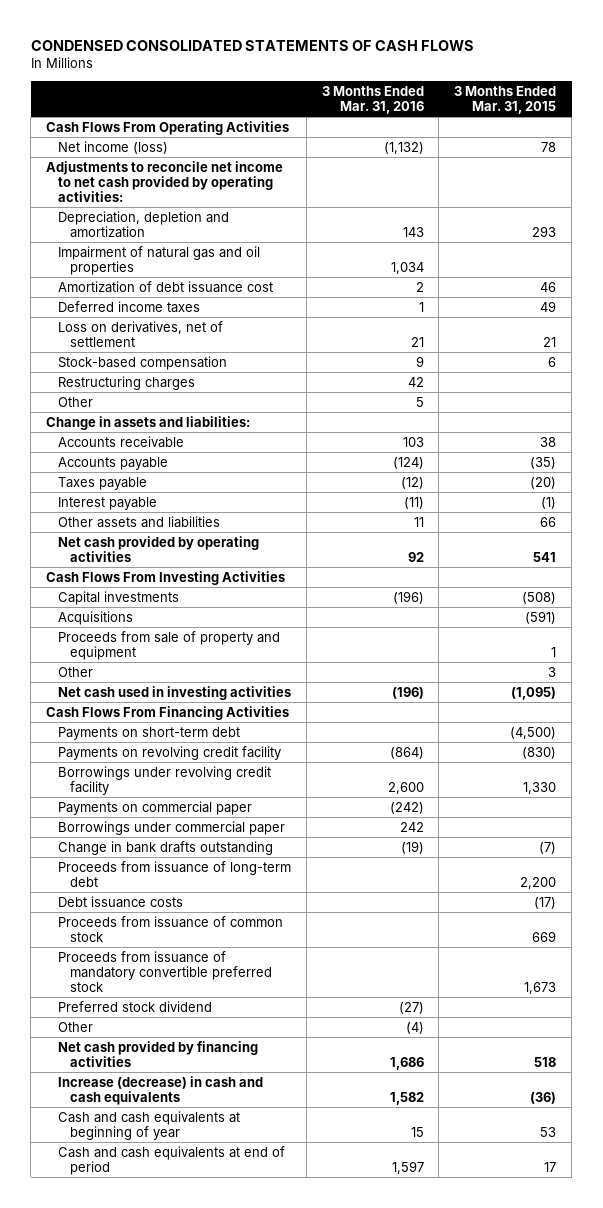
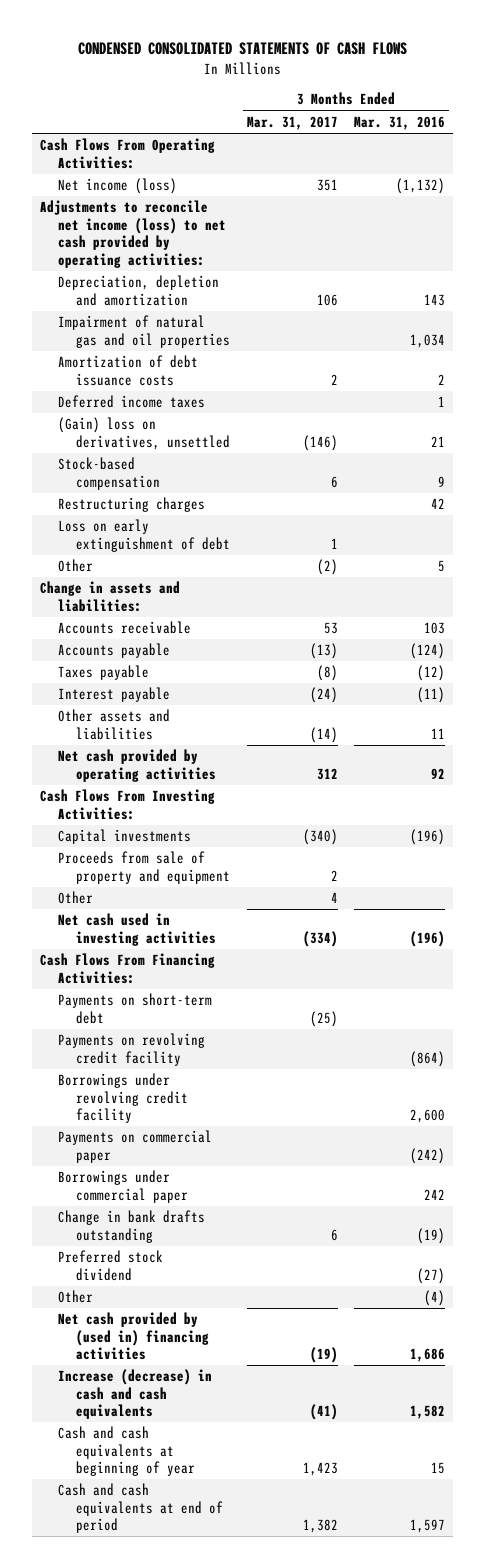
- | 3 Months Ended Mar. 31, 2016 | 3 Months Ended Mar. 31, 2015
+ | 3 Months Ended Mar. 31, 2017 | 3 Months Ended Mar. 31, 2016
- Cash Flows From Operating Activities
+ Cash Flows From Operating Activities:
- Adjustments to reconcile net income to net cash provided by operating activities:
+ Adjustments to reconcile net income (loss) to net cash provided by operating activities:
- Amortization of debt issuance cost | 2 | 46
+ Amortization of debt issuance costs | 2 | 2
- Loss on derivatives, net of settlement | 21 | 21
+ (Gain) loss on derivatives, unsettled | (146) | 21
+ Loss on early extinguishment of debt | 1 |
- Cash Flows From Investing Activities
+ Cash Flows From Investing Activities:
- Acquisitions | | (591)
- Cash Flows From Financing Activities
+ Cash Flows From Financing Activities:
- Proceeds from issuance of long-term debt | | 2,200
- Debt issuance costs | | (17)
- Proceeds from issuance of common stock | | 669
- Proceeds from issuance of mandatory convertible preferred stock | | 1,673
- Net cash provided by financing activities | 1,686 | 518
+ Net cash provided by (used in) financing activities | (19) | 1,686

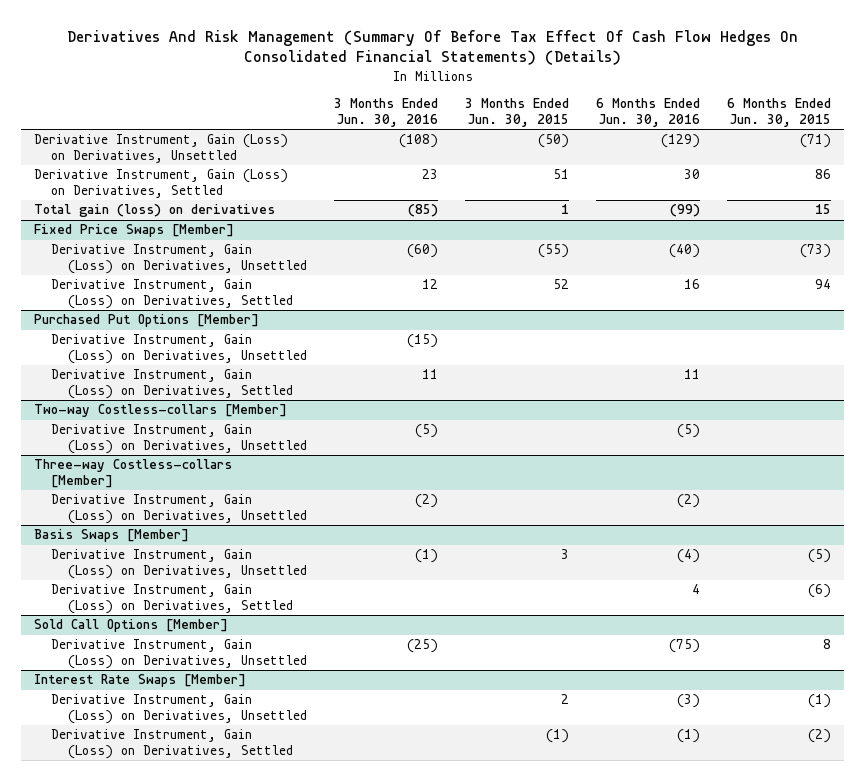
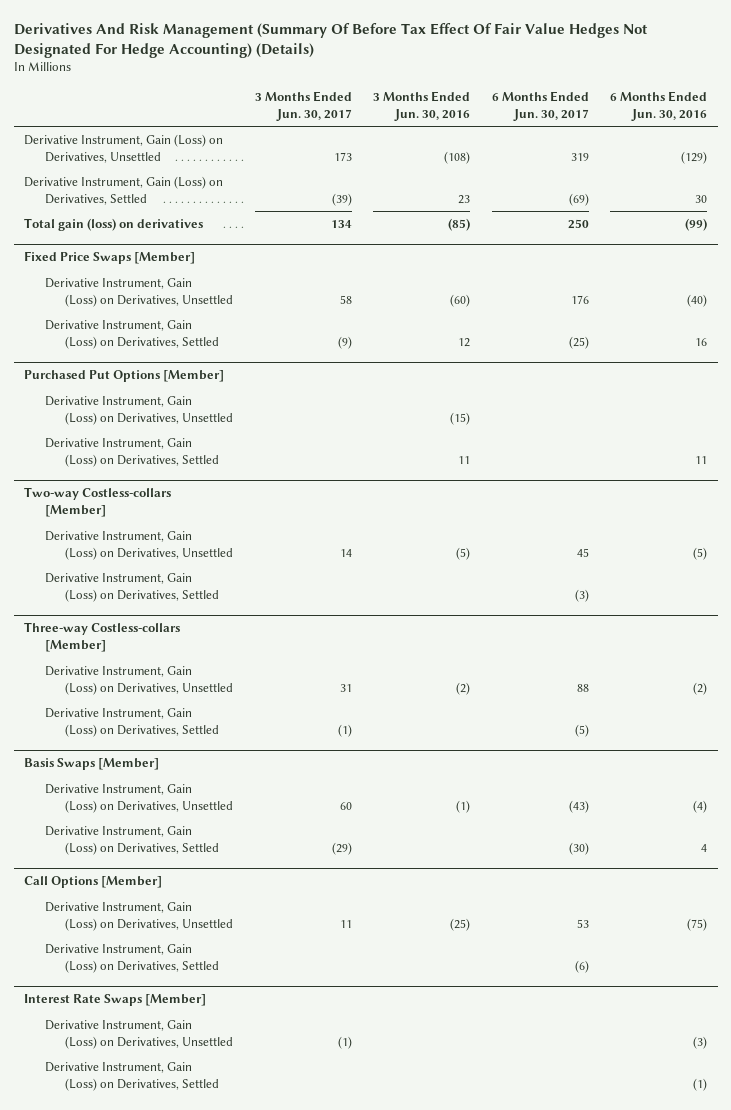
- Derivatives And Risk Management (Summary Of Before Tax Effect Of Cash Flow Hedges On Consolidated Financial Statements) (Details)
+ Derivatives And Risk Management (Summary Of Before Tax Effect Of Fair Value Hedges Not Designated For Hedge Accounting) (Details)
- | 3 Months Ended Jun. 30, 2016 | 3 Months Ended Jun. 30, 2015 | 6 Months Ended Jun. 30, 2016 | 6 Months Ended Jun. 30, 2015
+ | 3 Months Ended Jun. 30, 2017 | 3 Months Ended Jun. 30, 2016 | 6 Months Ended Jun. 30, 2017 | 6 Months Ended Jun. 30, 2016
@ Two-way Costless-collars [Member]
+ Derivative Instrument, Gain (Loss) on Derivatives, Settled | | | (3) |
@ Three-way Costless-collars [Member]
+ Derivative Instrument, Gain (Loss) on Derivatives, Settled | (1) | | (5) |
- Sold Call Options [Member]
+ Call Options [Member]
+ Derivative Instrument, Gain (Loss) on Derivatives, Settled | | | (6) |

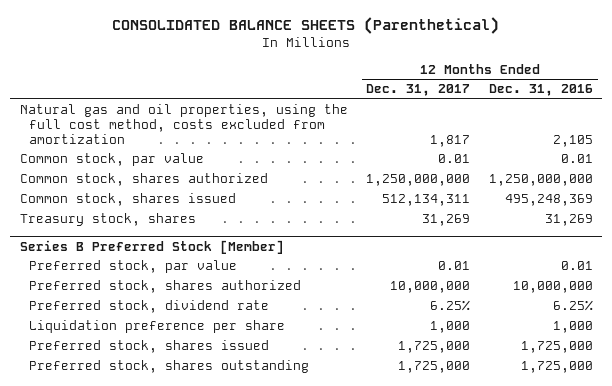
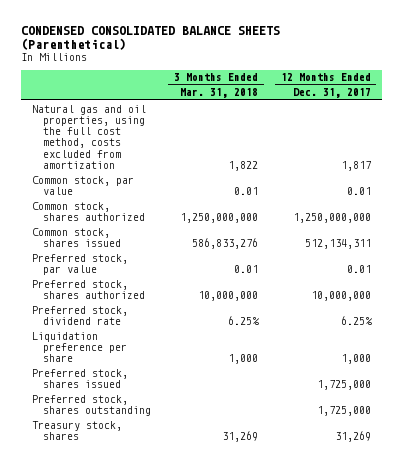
- CONSOLIDATED BALANCE SHEETS (Parenthetical)
+ CONDENSED CONSOLIDATED BALANCE SHEETS (Parenthetical)
- | 12 Months Ended Dec. 31, 2017 | 12 Months Ended Dec. 31, 2016
+ | 3 Months Ended Mar. 31, 2018 | 12 Months Ended Dec. 31, 2017
- Series B Preferred Stock [Member]
moved down: Treasury stock, shares | 31,269 | 31,269

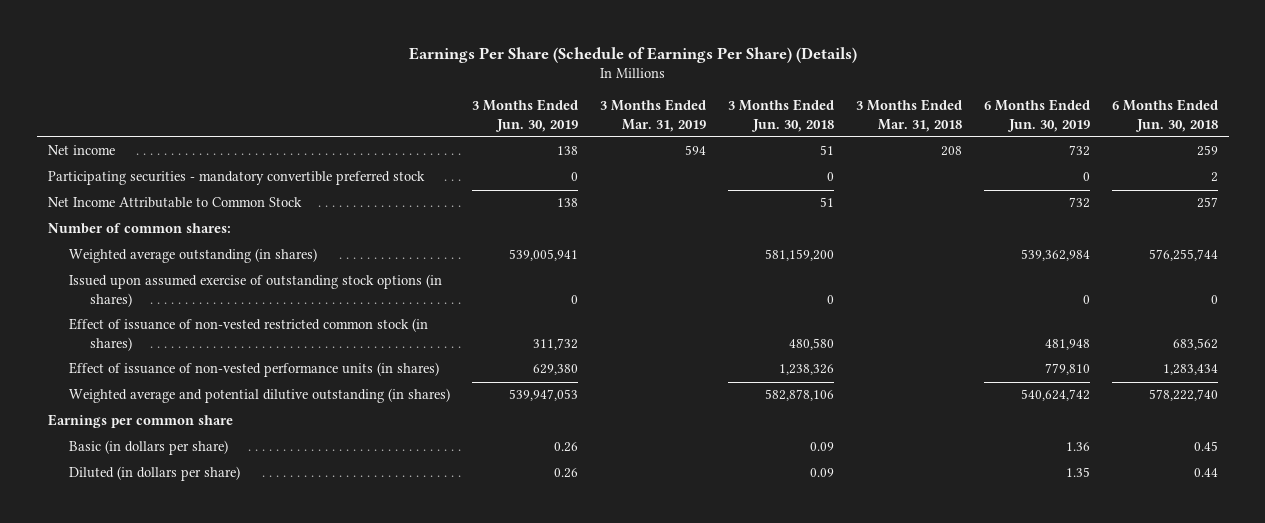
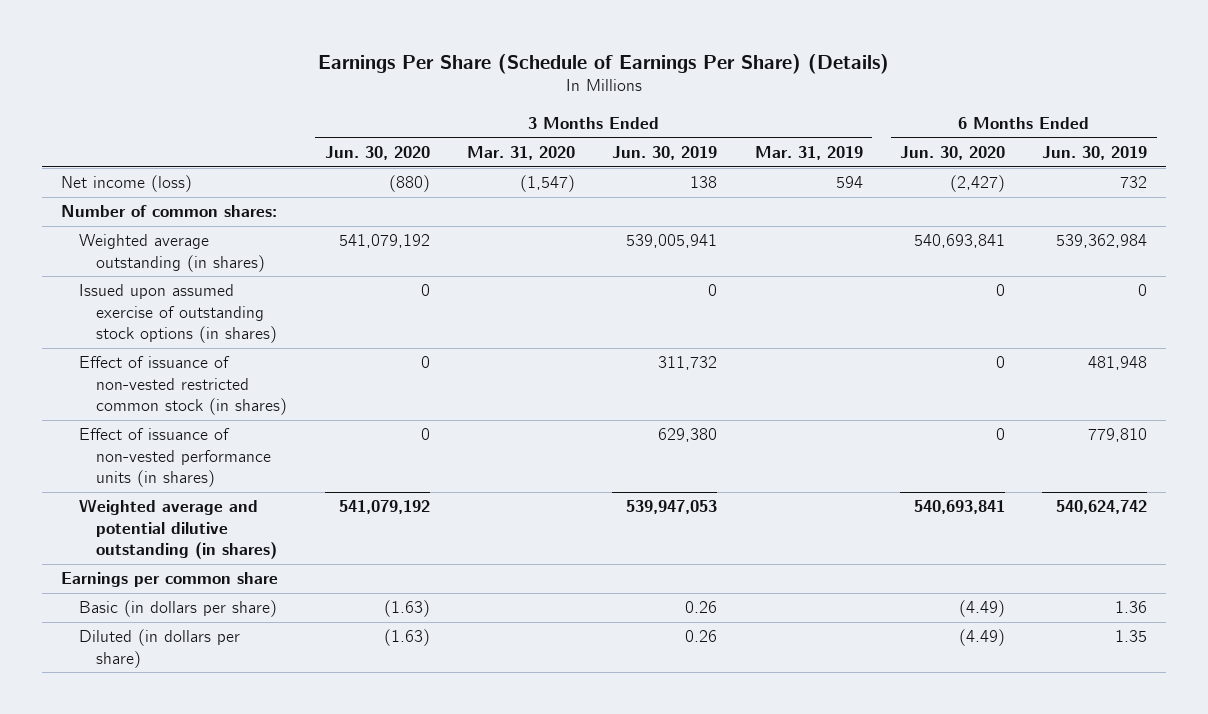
- | 3 Months Ended Jun. 30, 2019 | 3 Months Ended Mar. 31, 2019 | 3 Months Ended Jun. 30, 2018 | 3 Months Ended Mar. 31, 2018 | 6 Months Ended Jun. 30, 2019 | 6 Months Ended Jun. 30, 2018
+ | 3 Months Ended Jun. 30, 2020 | 3 Months Ended Mar. 31, 2020 | 3 Months Ended Jun. 30, 2019 | 3 Months Ended Mar. 31, 2019 | 6 Months Ended Jun. 30, 2020 | 6 Months Ended Jun. 30, 2019
- Net income | 138 | 594 | 51 | 208 | 732 | 259
- Participating securities - mandatory convertible preferred stock | 0 | | 0 | | 0 | 2
- Net Income Attributable to Common Stock | 138 | | 51 | | 732 | 257
+ Net income (loss) | (880) | (1,547) | 138 | 594 | (2,427) | 732

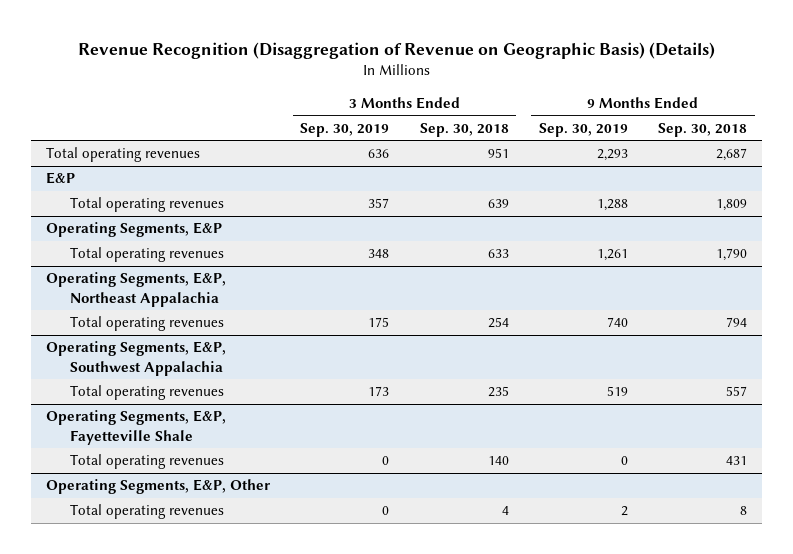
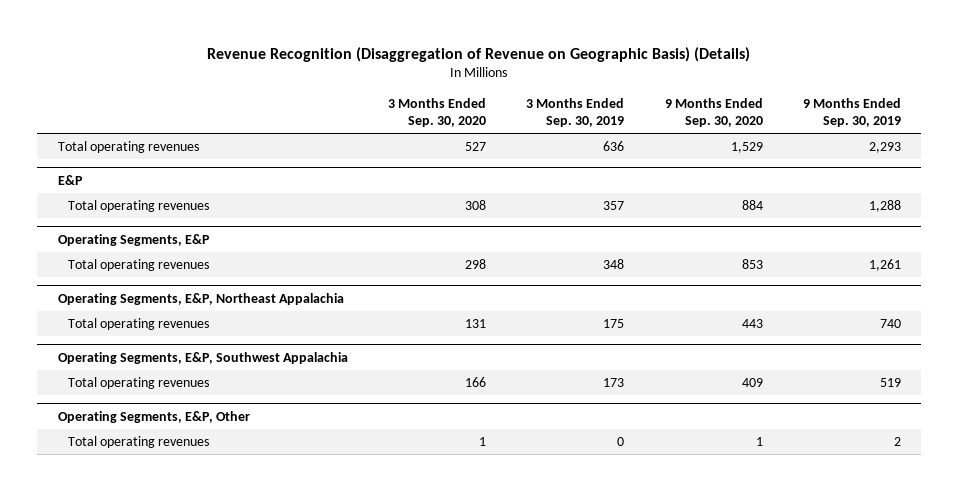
- | 3 Months Ended Sep. 30, 2019 | 3 Months Ended Sep. 30, 2018 | 9 Months Ended Sep. 30, 2019 | 9 Months Ended Sep. 30, 2018
+ | 3 Months Ended Sep. 30, 2020 | 3 Months Ended Sep. 30, 2019 | 9 Months Ended Sep. 30, 2020 | 9 Months Ended Sep. 30, 2019
- Operating Segments, E&P, Fayetteville Shale
- Total operating revenues | 0 | 140 | 0 | 431

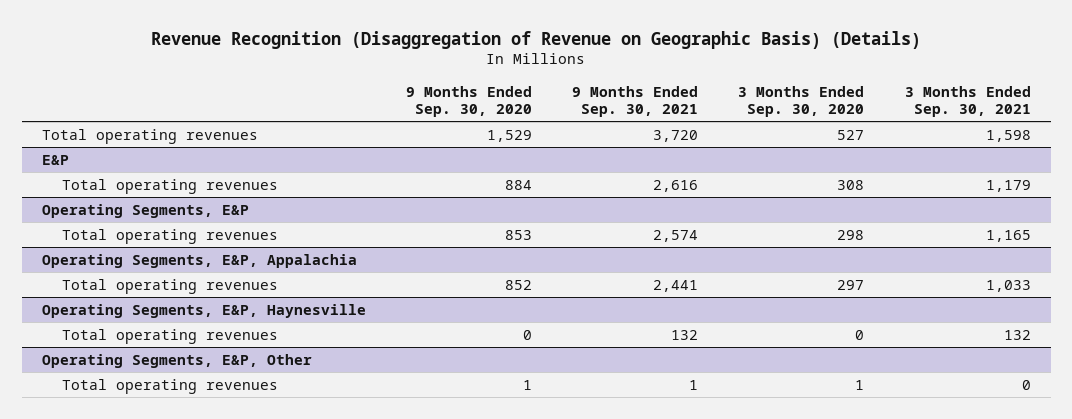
- | 3 Months Ended Sep. 30, 2020 | 3 Months Ended Sep. 30, 2019 | 9 Months Ended Sep. 30, 2020 | 9 Months Ended Sep. 30, 2019
+ | 9 Months Ended Sep. 30, 2020 | 9 Months Ended Sep. 30, 2021 | 3 Months Ended Sep. 30, 2020 | 3 Months Ended Sep. 30, 2021
- Operating Segments, E&P, Northeast Appalachia
- Total operating revenues | 131 | 175 | 443 | 740
- Operating Segments, E&P, Southwest Appalachia
- Total operating revenues | 166 | 173 | 409 | 519
+ Operating Segments, E&P, Appalachia
+ Total operating revenues | 852 | 2,441 | 297 | 1,033
+ Operating Segments, E&P, Haynesville
+ Total operating revenues | 0 | 132 | 0 | 132

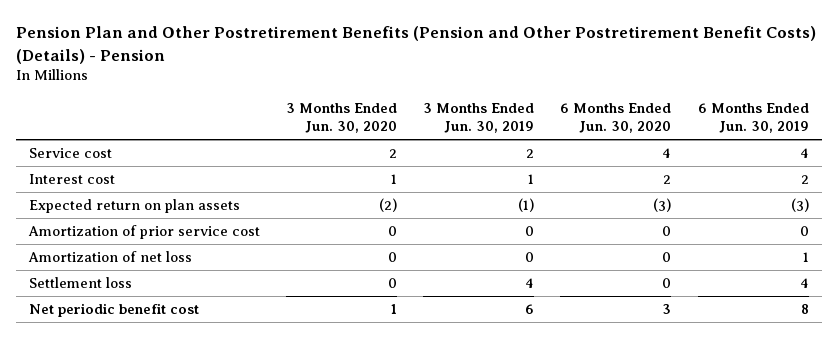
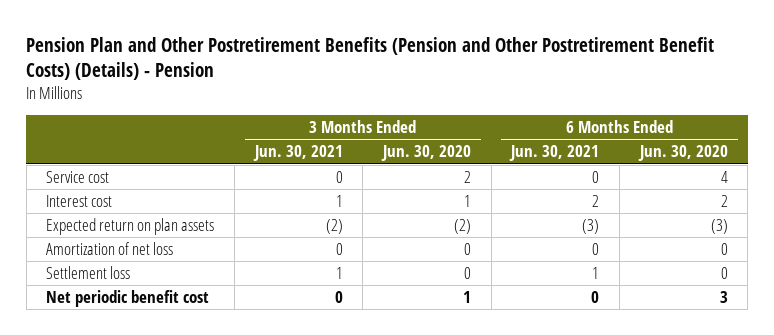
- | 3 Months Ended Jun. 30, 2020 | 3 Months Ended Jun. 30, 2019 | 6 Months Ended Jun. 30, 2020 | 6 Months Ended Jun. 30, 2019
+ | 3 Months Ended Jun. 30, 2021 | 3 Months Ended Jun. 30, 2020 | 6 Months Ended Jun. 30, 2021 | 6 Months Ended Jun. 30, 2020
- Amortization of prior service cost | 0 | 0 | 0 | 0

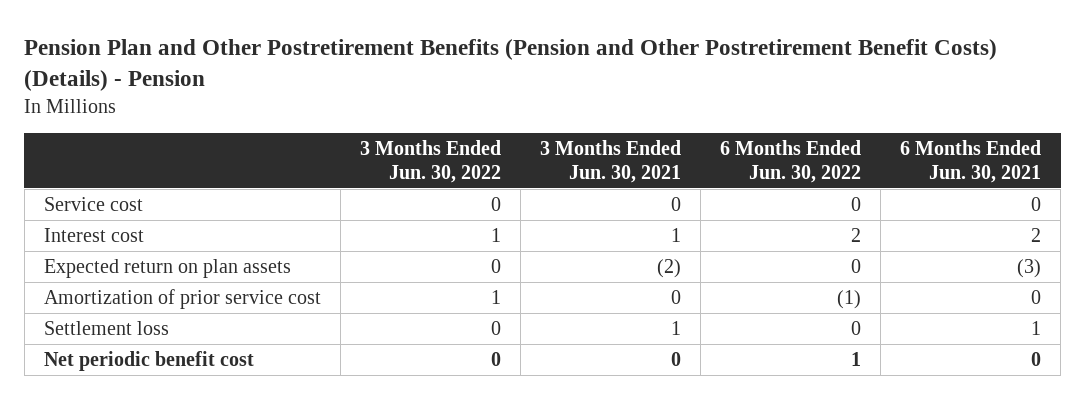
- | 3 Months Ended Jun. 30, 2021 | 3 Months Ended Jun. 30, 2020 | 6 Months Ended Jun. 30, 2021 | 6 Months Ended Jun. 30, 2020
+ | 3 Months Ended Jun. 30, 2022 | 3 Months Ended Jun. 30, 2021 | 6 Months Ended Jun. 30, 2022 | 6 Months Ended Jun. 30, 2021
- Amortization of net loss | 0 | 0 | 0 | 0
+ Amortization of prior service cost | 1 | 0 | (1) | 0

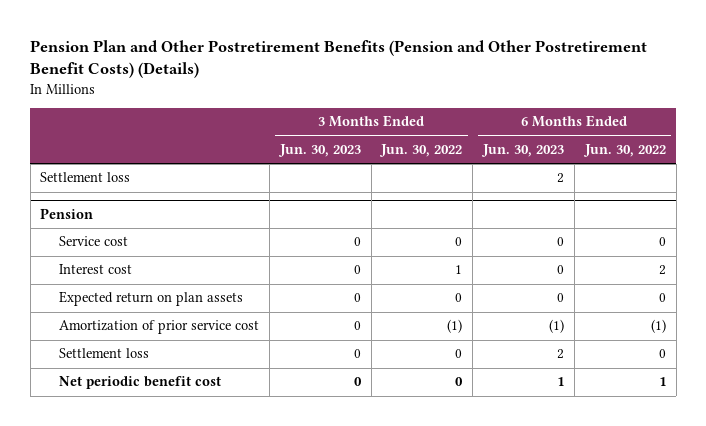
- Pension Plan and Other Postretirement Benefits (Pension and Other Postretirement Benefit Costs) (Details) - Pension
+ Pension Plan and Other Postretirement Benefits (Pension and Other Postretirement Benefit Costs) (Details)
- | 3 Months Ended Jun. 30, 2022 | 3 Months Ended Jun. 30, 2021 | 6 Months Ended Jun. 30, 2022 | 6 Months Ended Jun. 30, 2021
+ | 3 Months Ended Jun. 30, 2023 | 3 Months Ended Jun. 30, 2022 | 6 Months Ended Jun. 30, 2023 | 6 Months Ended Jun. 30, 2022
+ Settlement loss | | | 2 |
+ Pension
- Amortization of prior service cost | 1 | 0 | (1) | 0
+ Amortization of prior service cost | 0 | (1) | (1) | (1)

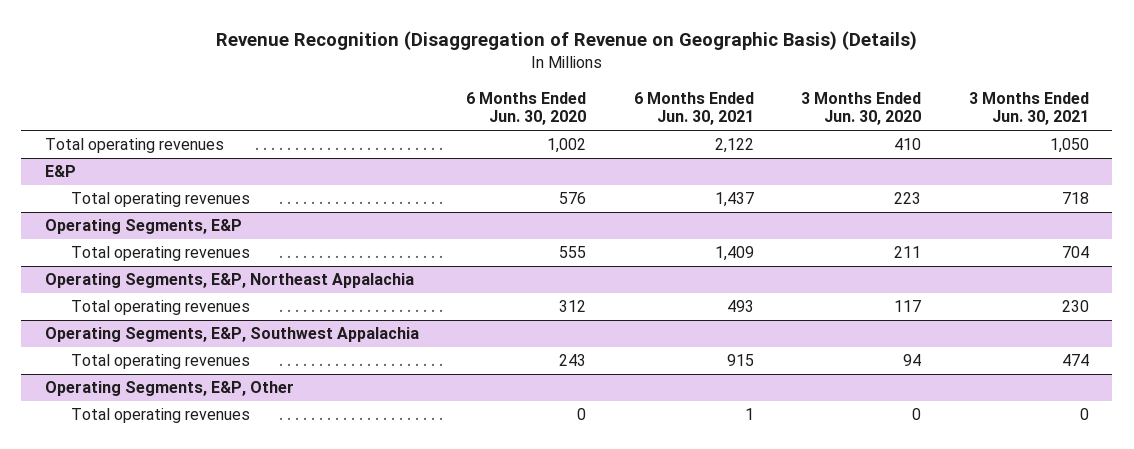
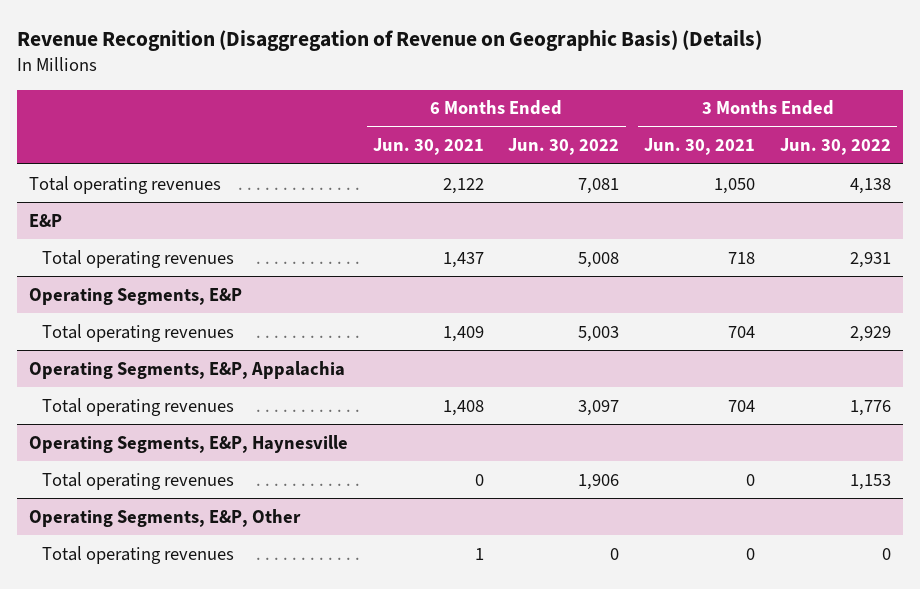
- | 6 Months Ended Jun. 30, 2020 | 6 Months Ended Jun. 30, 2021 | 3 Months Ended Jun. 30, 2020 | 3 Months Ended Jun. 30, 2021
+ | 6 Months Ended Jun. 30, 2021 | 6 Months Ended Jun. 30, 2022 | 3 Months Ended Jun. 30, 2021 | 3 Months Ended Jun. 30, 2022
- Operating Segments, E&P, Northeast Appalachia
- Total operating revenues | 312 | 493 | 117 | 230
- Operating Segments, E&P, Southwest Appalachia
- Total operating revenues | 243 | 915 | 94 | 474
+ Operating Segments, E&P, Appalachia
+ Total operating revenues | 1,408 | 3,097 | 704 | 1,776
+ Operating Segments, E&P, Haynesville
+ Total operating revenues | 0 | 1,906 | 0 | 1,153

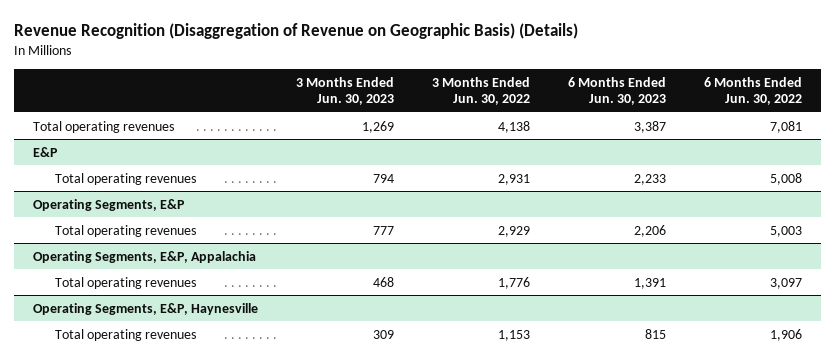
- | 6 Months Ended Jun. 30, 2021 | 6 Months Ended Jun. 30, 2022 | 3 Months Ended Jun. 30, 2021 | 3 Months Ended Jun. 30, 2022
+ | 3 Months Ended Jun. 30, 2023 | 3 Months Ended Jun. 30, 2022 | 6 Months Ended Jun. 30, 2023 | 6 Months Ended Jun. 30, 2022
- Operating Segments, E&P, Other
- Total operating revenues | 1 | 0 | 0 | 0

